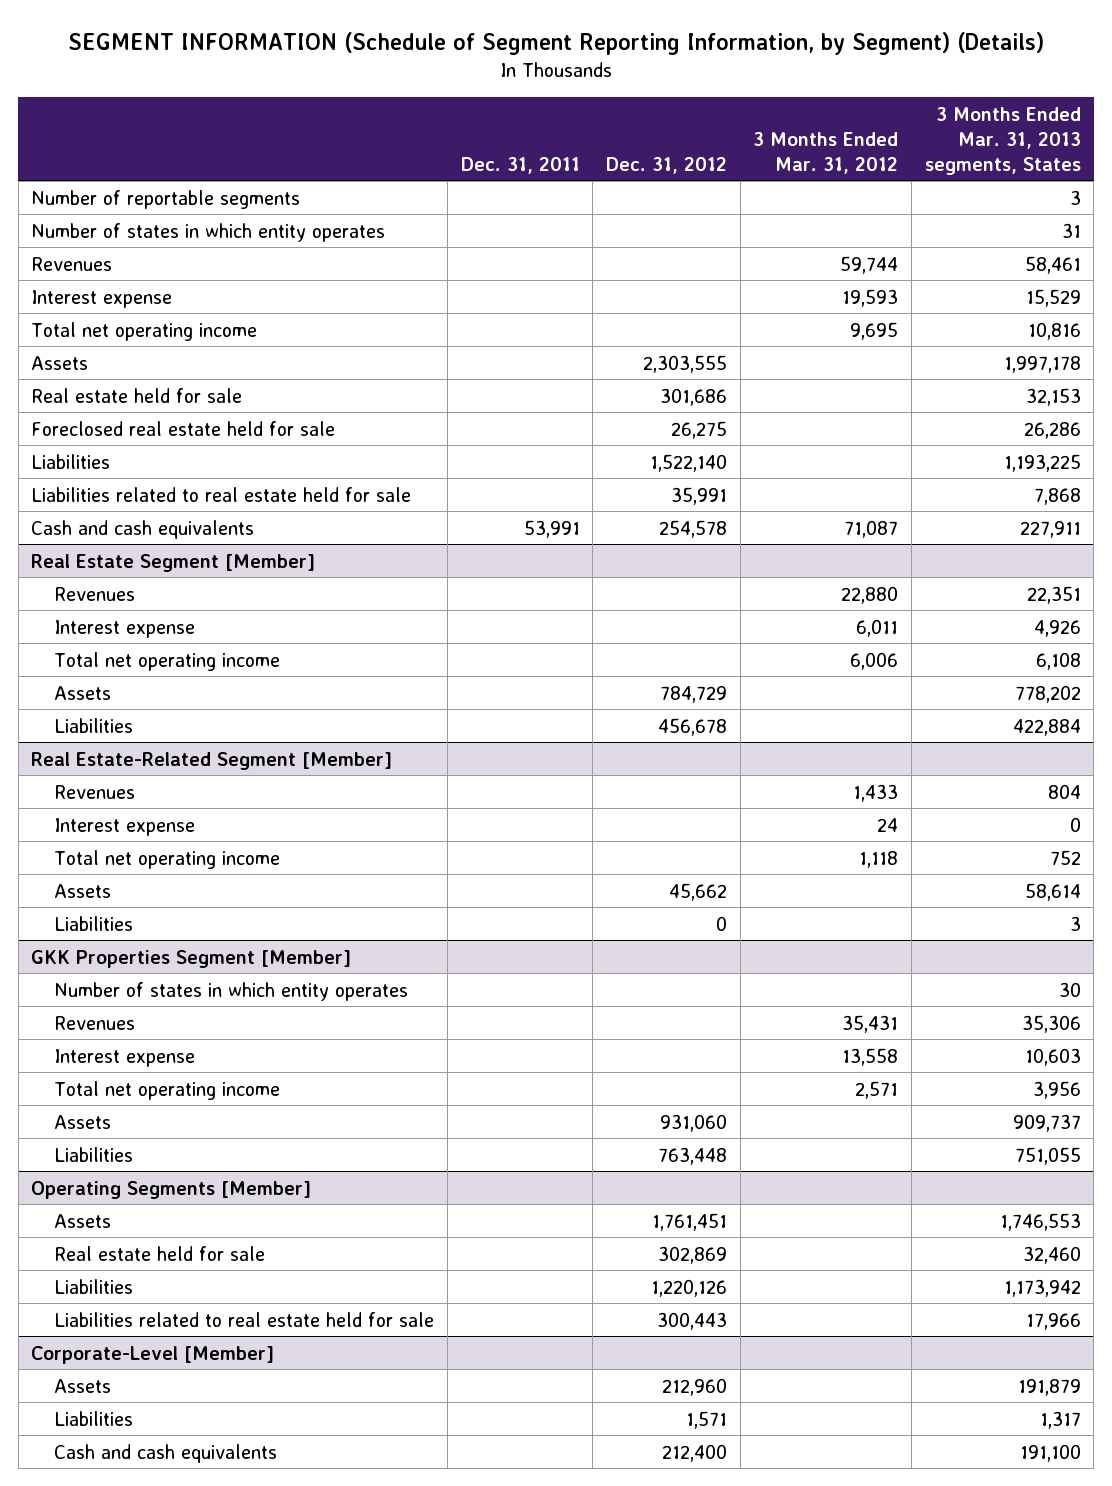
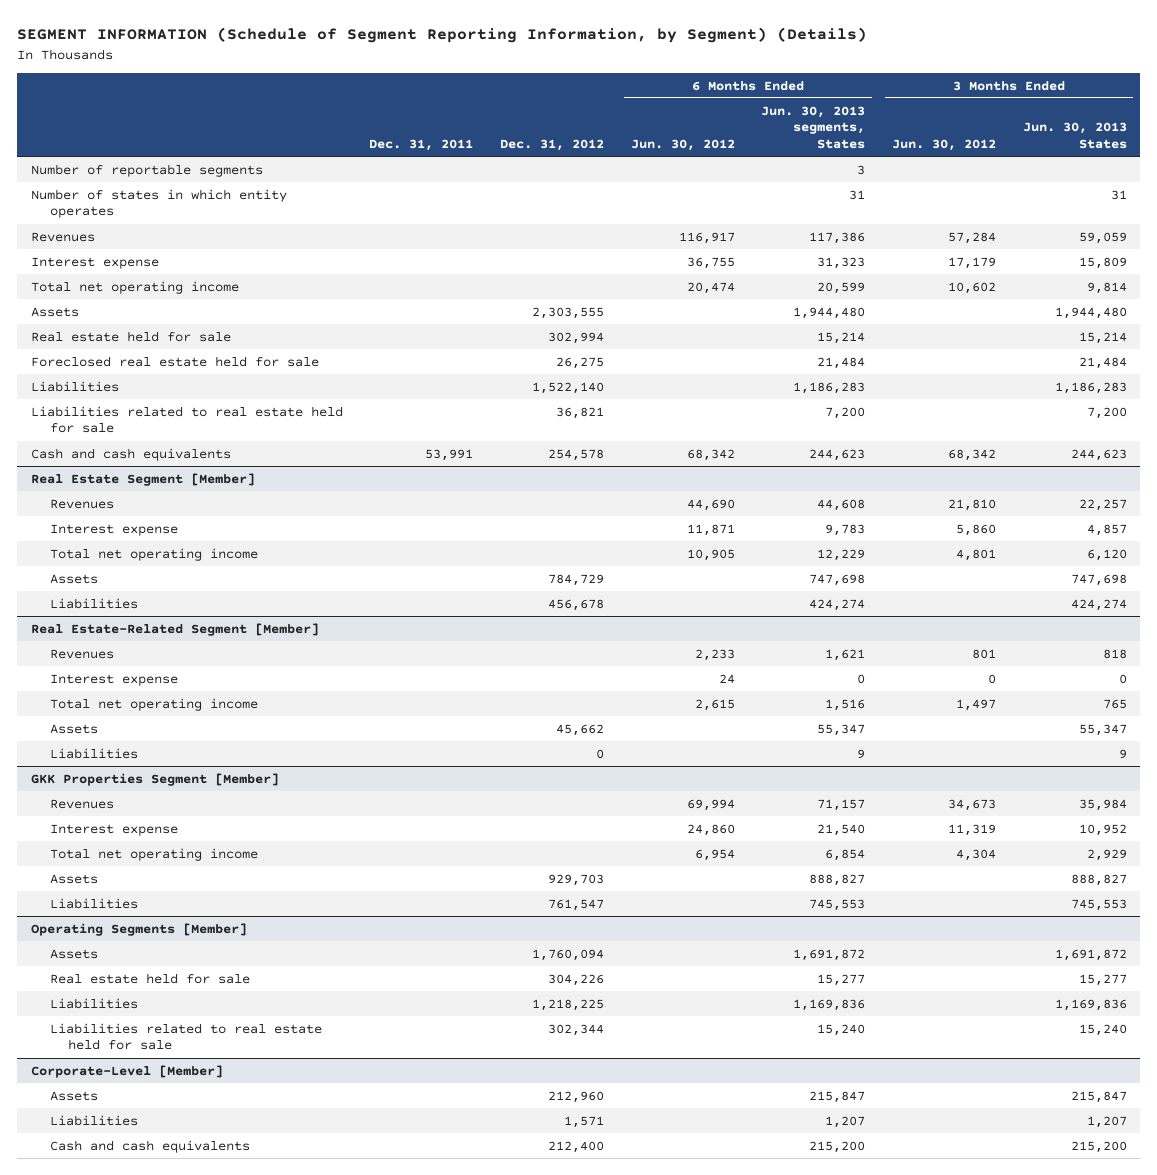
- | Dec. 31, 2011 | Dec. 31, 2012 | 3 Months Ended Mar. 31, 2012 | 3 Months Ended Mar. 31, 2013 segments, States
+ | Dec. 31, 2011 | Dec. 31, 2012 | 6 Months Ended Jun. 30, 2012 | 6 Months Ended Jun. 30, 2013 segments, States | 3 Months Ended Jun. 30, 2012 | 3 Months Ended Jun. 30, 2013 States
- Real estate held for sale | | 301,686 | | 32,153
+ Real estate held for sale | | 302,994 | | 15,214 | | 15,214
- Liabilities related to real estate held for sale | | 35,991 | | 7,868
+ Liabilities related to real estate held for sale | | 36,821 | | 7,200 | | 7,200
@ GKK Properties Segment [Member]
- Number of states in which entity operates | | | | 30
- Assets | | 931,060 | | 909,737
- Liabilities | | 763,448 | | 751,055
+ Assets | | 929,703 | | 888,827 | | 888,827
+ Liabilities | | 761,547 | | 745,553 | | 745,553
@ Operating Segments [Member]
- Assets | | 1,761,451 | | 1,746,553
- Real estate held for sale | | 302,869 | | 32,460
- Liabilities | | 1,220,126 | | 1,173,942
- Liabilities related to real estate held for sale | | 300,443 | | 17,966
+ Assets | | 1,760,094 | | 1,691,872 | | 1,691,872
+ Real estate held for sale | | 304,226 | | 15,277 | | 15,277
+ Liabilities | | 1,218,225 | | 1,169,836 | | 1,169,836
+ Liabilities related to real estate held for sale | | 302,344 | | 15,240 | | 15,240

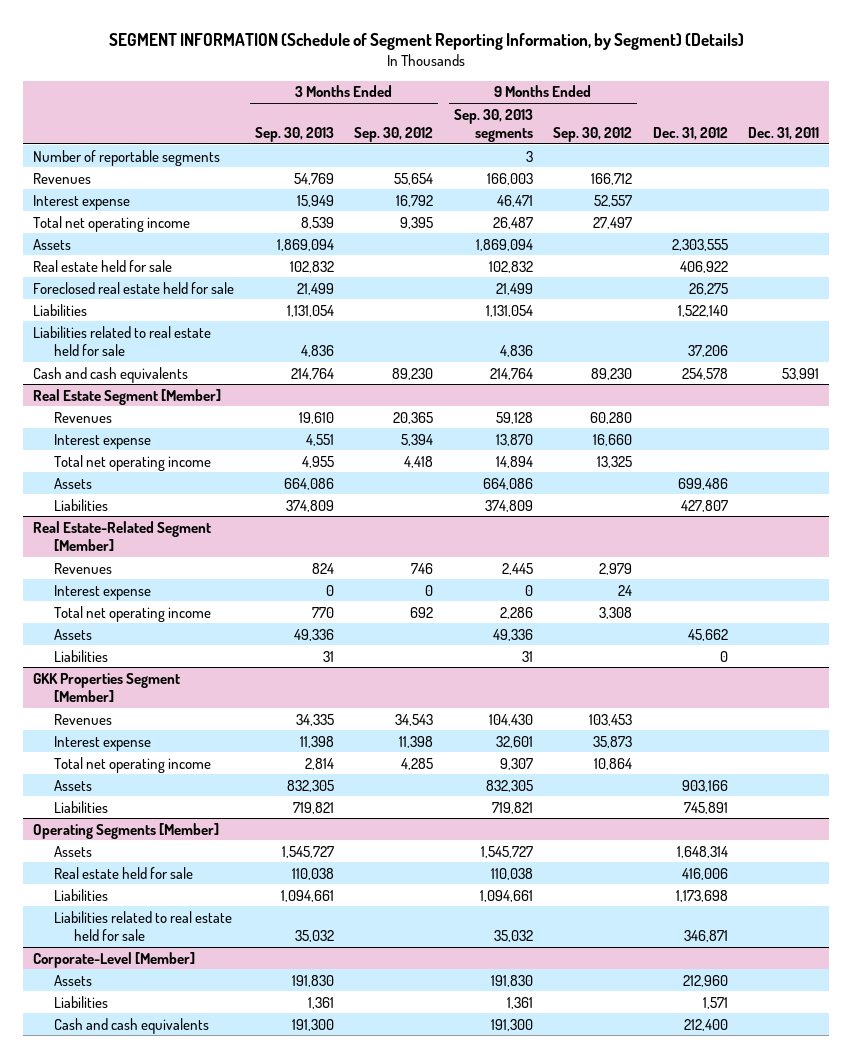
- | Dec. 31, 2011 | Dec. 31, 2012 | 6 Months Ended Jun. 30, 2012 | 6 Months Ended Jun. 30, 2013 segments, States | 3 Months Ended Jun. 30, 2012 | 3 Months Ended Jun. 30, 2013 States
+ | 3 Months Ended Sep. 30, 2013 | 3 Months Ended Sep. 30, 2012 | 9 Months Ended Sep. 30, 2013 segments | 9 Months Ended Sep. 30, 2012 | Dec. 31, 2012 | Dec. 31, 2011
- Number of states in which entity operates | | | | 31 | | 31
- Real estate held for sale | | 302,994 | | 15,214 | | 15,214
+ Real estate held for sale | 102,832 | | 102,832 | | 406,922 |
- Liabilities related to real estate held for sale | | 36,821 | | 7,200 | | 7,200
+ Liabilities related to real estate held for sale | 4,836 | | 4,836 | | 37,206 |
@ Real Estate Segment [Member]
- Assets | | 784,729 | | 747,698 | | 747,698
- Liabilities | | 456,678 | | 424,274 | | 424,274
+ Assets | 664,086 | | 664,086 | | 699,486 |
+ Liabilities | 374,809 | | 374,809 | | 427,807 |
@ GKK Properties Segment [Member]
- Assets | | 929,703 | | 888,827 | | 888,827
- Liabilities | | 761,547 | | 745,553 | | 745,553
+ Assets | 832,305 | | 832,305 | | 903,166 |
+ Liabilities | 719,821 | | 719,821 | | 745,891 |
@ Operating Segments [Member]
- Assets | | 1,760,094 | | 1,691,872 | | 1,691,872
- Real estate held for sale | | 304,226 | | 15,277 | | 15,277
- Liabilities | | 1,218,225 | | 1,169,836 | | 1,169,836
- Liabilities related to real estate held for sale | | 302,344 | | 15,240 | | 15,240
+ Assets | 1,545,727 | | 1,545,727 | | 1,648,314 |
+ Real estate held for sale | 110,038 | | 110,038 | | 416,006 |
+ Liabilities | 1,094,661 | | 1,094,661 | | 1,173,698 |
+ Liabilities related to real estate held for sale | 35,032 | | 35,032 | | 346,871 |

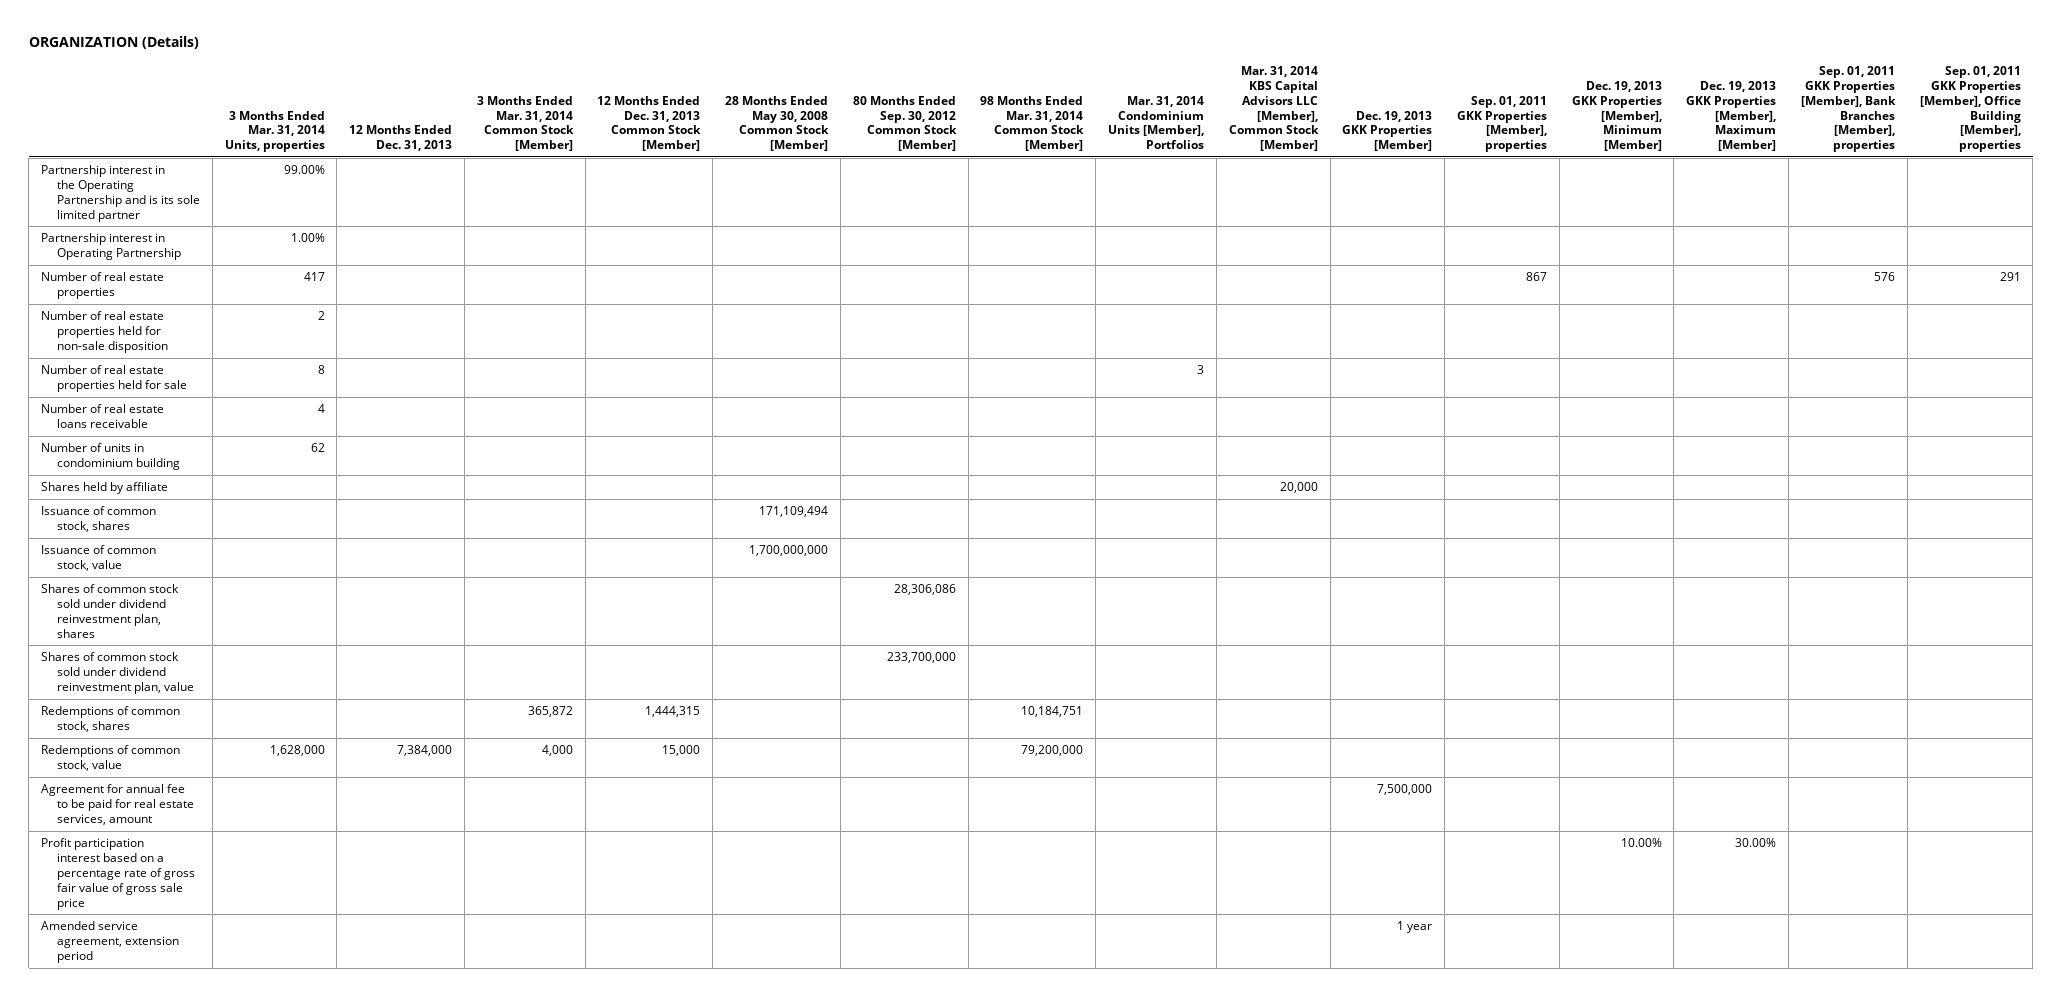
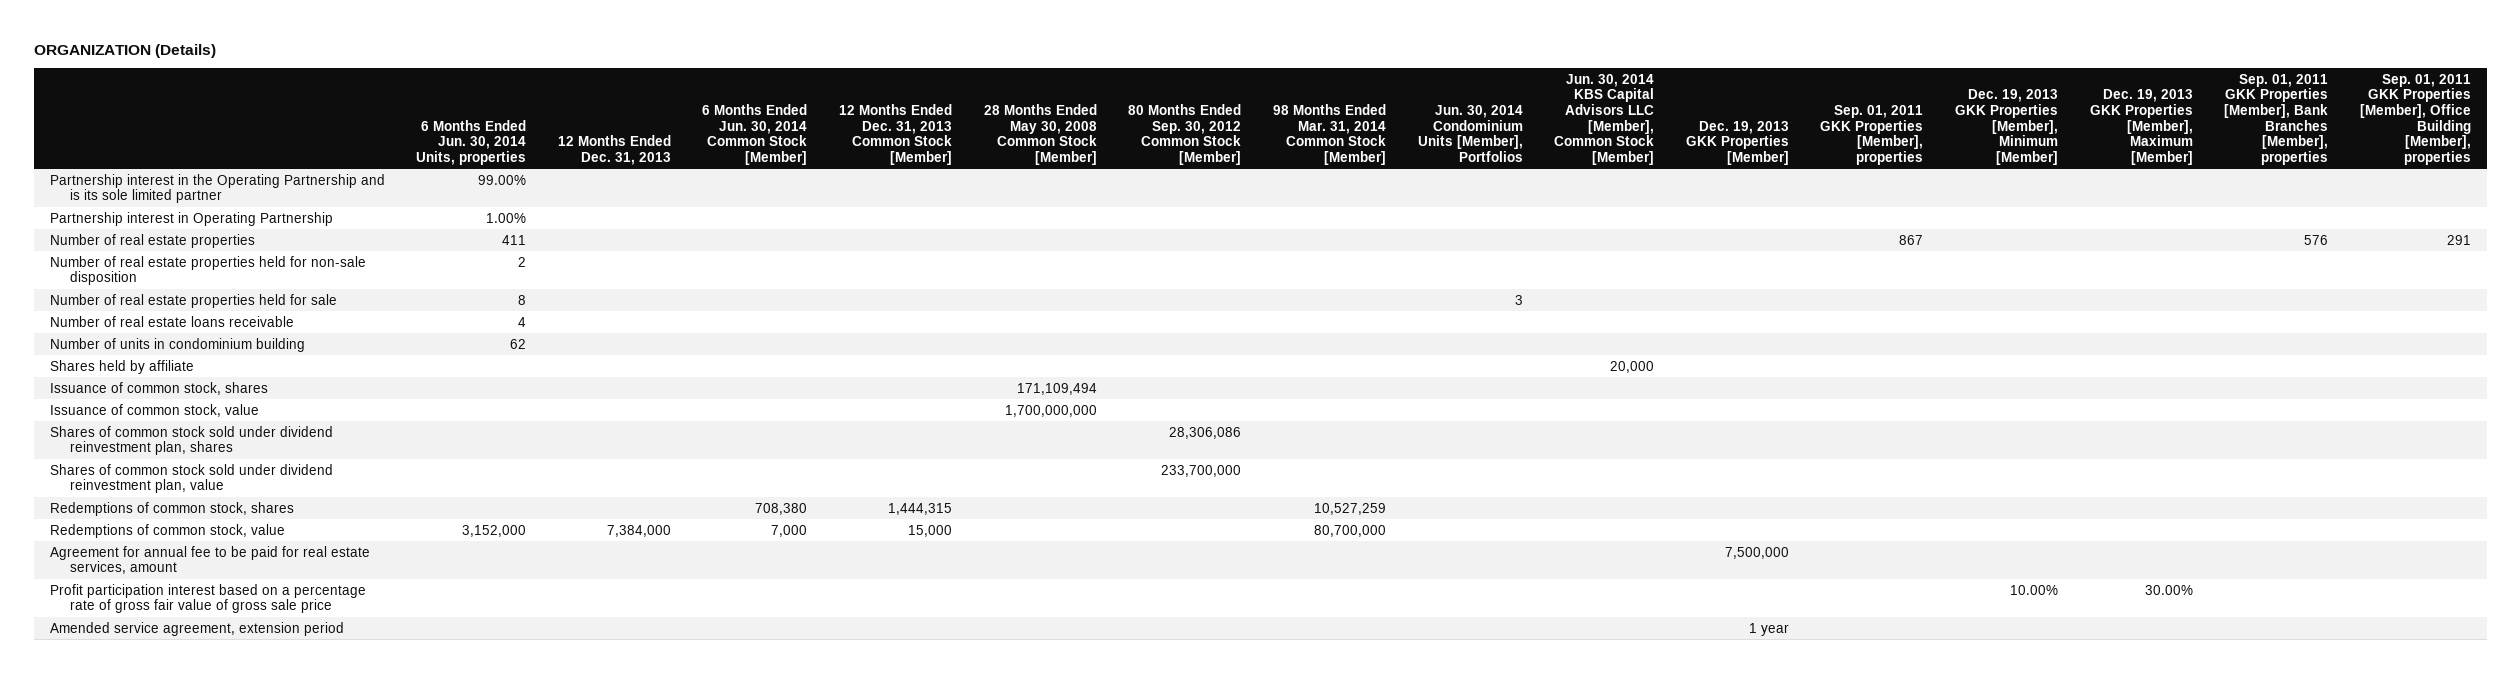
- | 3 Months Ended Mar. 31, 2014 Units, properties | 12 Months Ended Dec. 31, 2013 | 3 Months Ended Mar. 31, 2014 Common Stock [Member] | 12 Months Ended Dec. 31, 2013 Common Stock [Member] | 28 Months Ended May 30, 2008 Common Stock [Member] | 80 Months Ended Sep. 30, 2012 Common Stock [Member] | 98 Months Ended Mar. 31, 2014 Common Stock [Member] | Mar. 31, 2014 Condominium Units [Member], Portfolios | Mar. 31, 2014 KBS Capital Advisors LLC [Member], Common Stock [Member] | Dec. 19, 2013 GKK Properties [Member] | Sep. 01, 2011 GKK Properties [Member], properties | Dec. 19, 2013 GKK Properties [Member], Minimum [Member] | Dec. 19, 2013 GKK Properties [Member], Maximum [Member] | Sep. 01, 2011 GKK Properties [Member], Bank Branches [Member], properties | Sep. 01, 2011 GKK Properties [Member], Office Building [Member], properties
+ | 6 Months Ended Jun. 30, 2014 Units, properties | 12 Months Ended Dec. 31, 2013 | 6 Months Ended Jun. 30, 2014 Common Stock [Member] | 12 Months Ended Dec. 31, 2013 Common Stock [Member] | 28 Months Ended May 30, 2008 Common Stock [Member] | 80 Months Ended Sep. 30, 2012 Common Stock [Member] | 98 Months Ended Mar. 31, 2014 Common Stock [Member] | Jun. 30, 2014 Condominium Units [Member], Portfolios | Jun. 30, 2014 KBS Capital Advisors LLC [Member], Common Stock [Member] | Dec. 19, 2013 GKK Properties [Member] | Sep. 01, 2011 GKK Properties [Member], properties | Dec. 19, 2013 GKK Properties [Member], Minimum [Member] | Dec. 19, 2013 GKK Properties [Member], Maximum [Member] | Sep. 01, 2011 GKK Properties [Member], Bank Branches [Member], properties | Sep. 01, 2011 GKK Properties [Member], Office Building [Member], properties
- Redemptions of common stock, shares | | | 365,872 | 1,444,315 | | | 10,184,751 | | | | | | | |
- Redemptions of common stock, value | 1,628,000 | 7,384,000 | 4,000 | 15,000 | | | 79,200,000 | | | | | | | |
+ Redemptions of common stock, shares | | | 708,380 | 1,444,315 | | | 10,527,259 | | | | | | | |
+ Redemptions of common stock, value | 3,152,000 | 7,384,000 | 7,000 | 15,000 | | | 80,700,000 | | | | | | | |

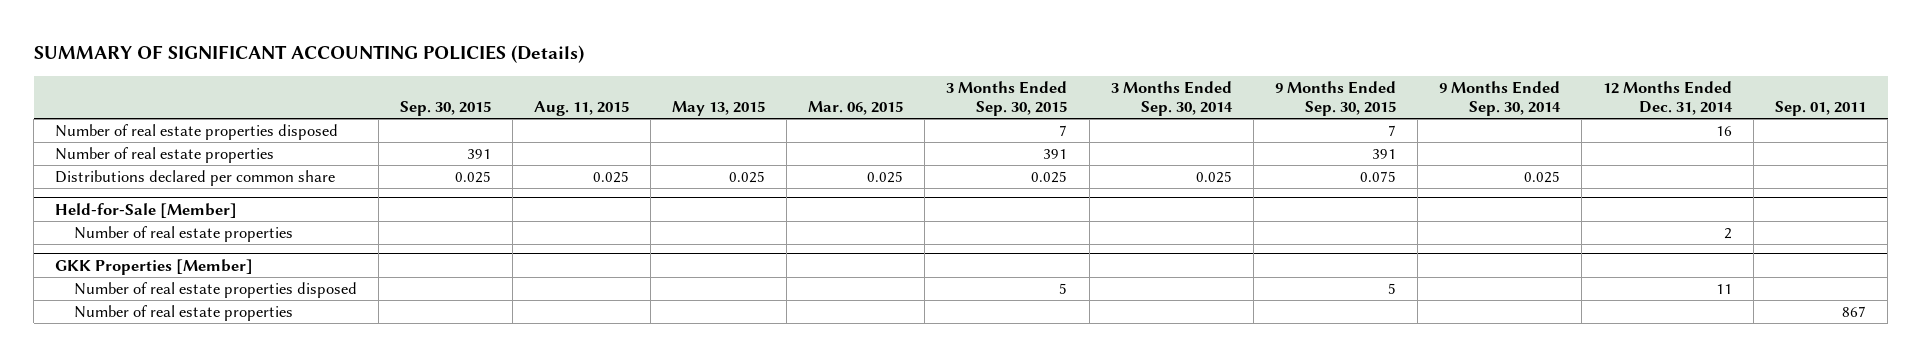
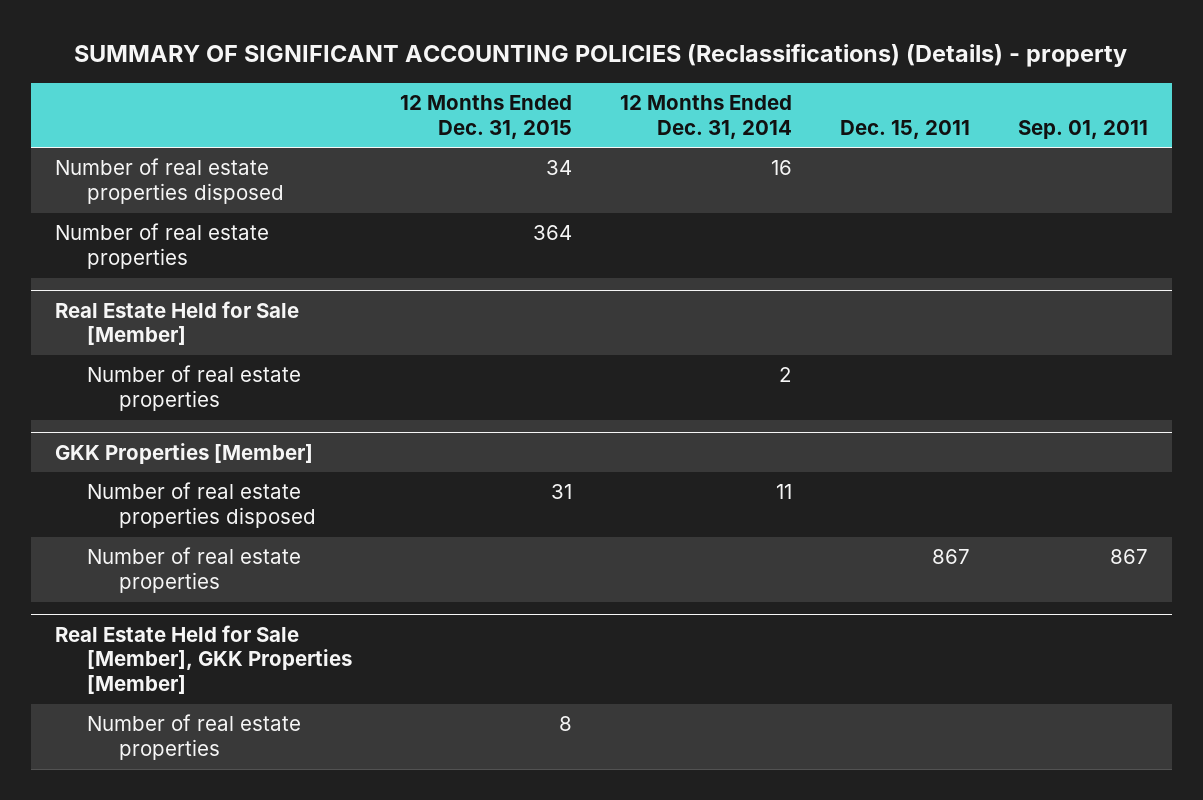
- SUMMARY OF SIGNIFICANT ACCOUNTING POLICIES (Details)
+ SUMMARY OF SIGNIFICANT ACCOUNTING POLICIES (Reclassifications) (Details) - property
- | Sep. 30, 2015 | Aug. 11, 2015 | May 13, 2015 | Mar. 06, 2015 | 3 Months Ended Sep. 30, 2015 | 3 Months Ended Sep. 30, 2014 | 9 Months Ended Sep. 30, 2015 | 9 Months Ended Sep. 30, 2014 | 12 Months Ended Dec. 31, 2014 | Sep. 01, 2011
+ | 12 Months Ended Dec. 31, 2015 | 12 Months Ended Dec. 31, 2014 | Dec. 15, 2011 | Sep. 01, 2011
- Distributions declared per common share | 0.025 | 0.025 | 0.025 | 0.025 | 0.025 | 0.025 | 0.075 | 0.025 | |
- Held-for-Sale [Member]
+ Real Estate Held for Sale [Member]
+ Real Estate Held for Sale [Member], GKK Properties [Member]
+ Number of real estate properties | 8 | | |

